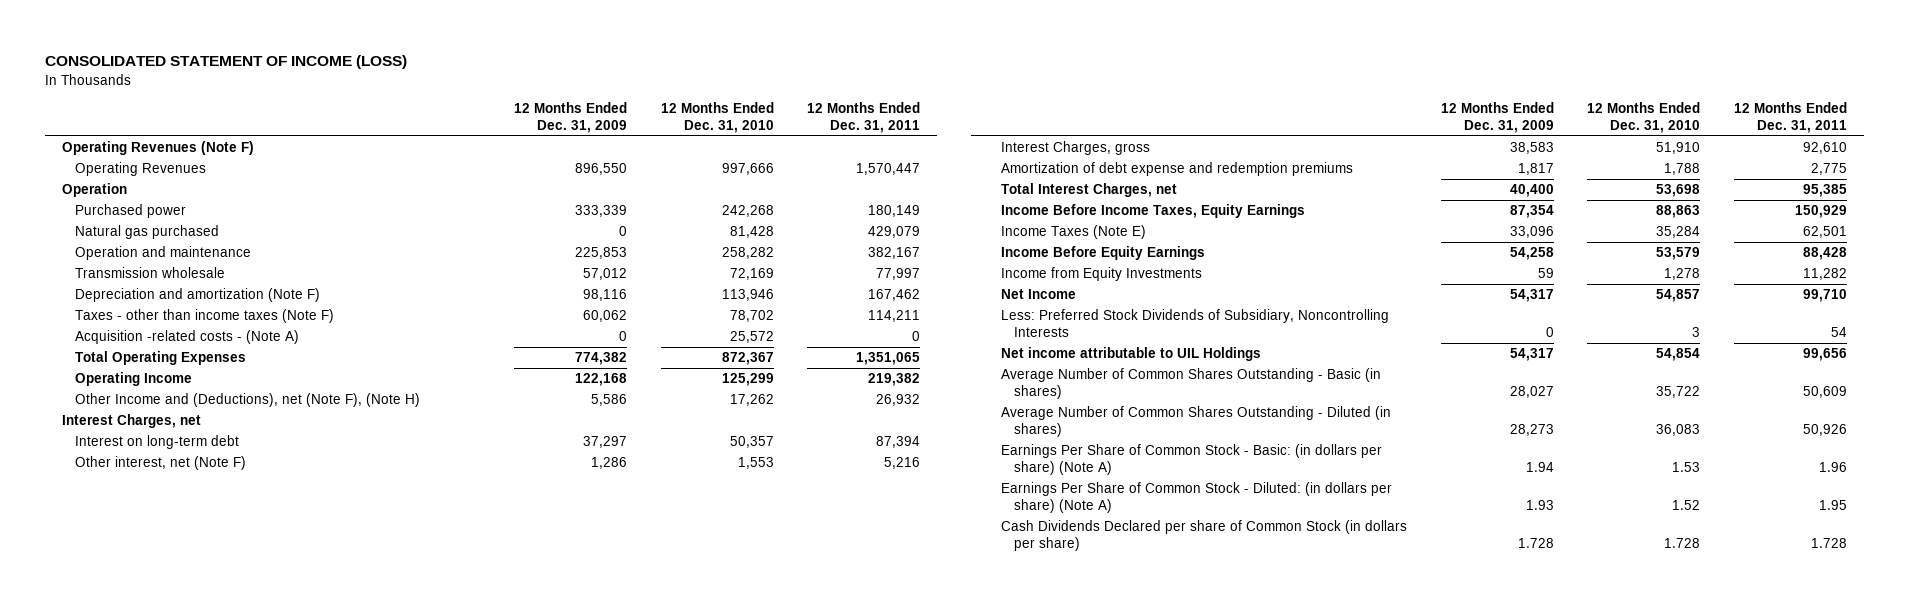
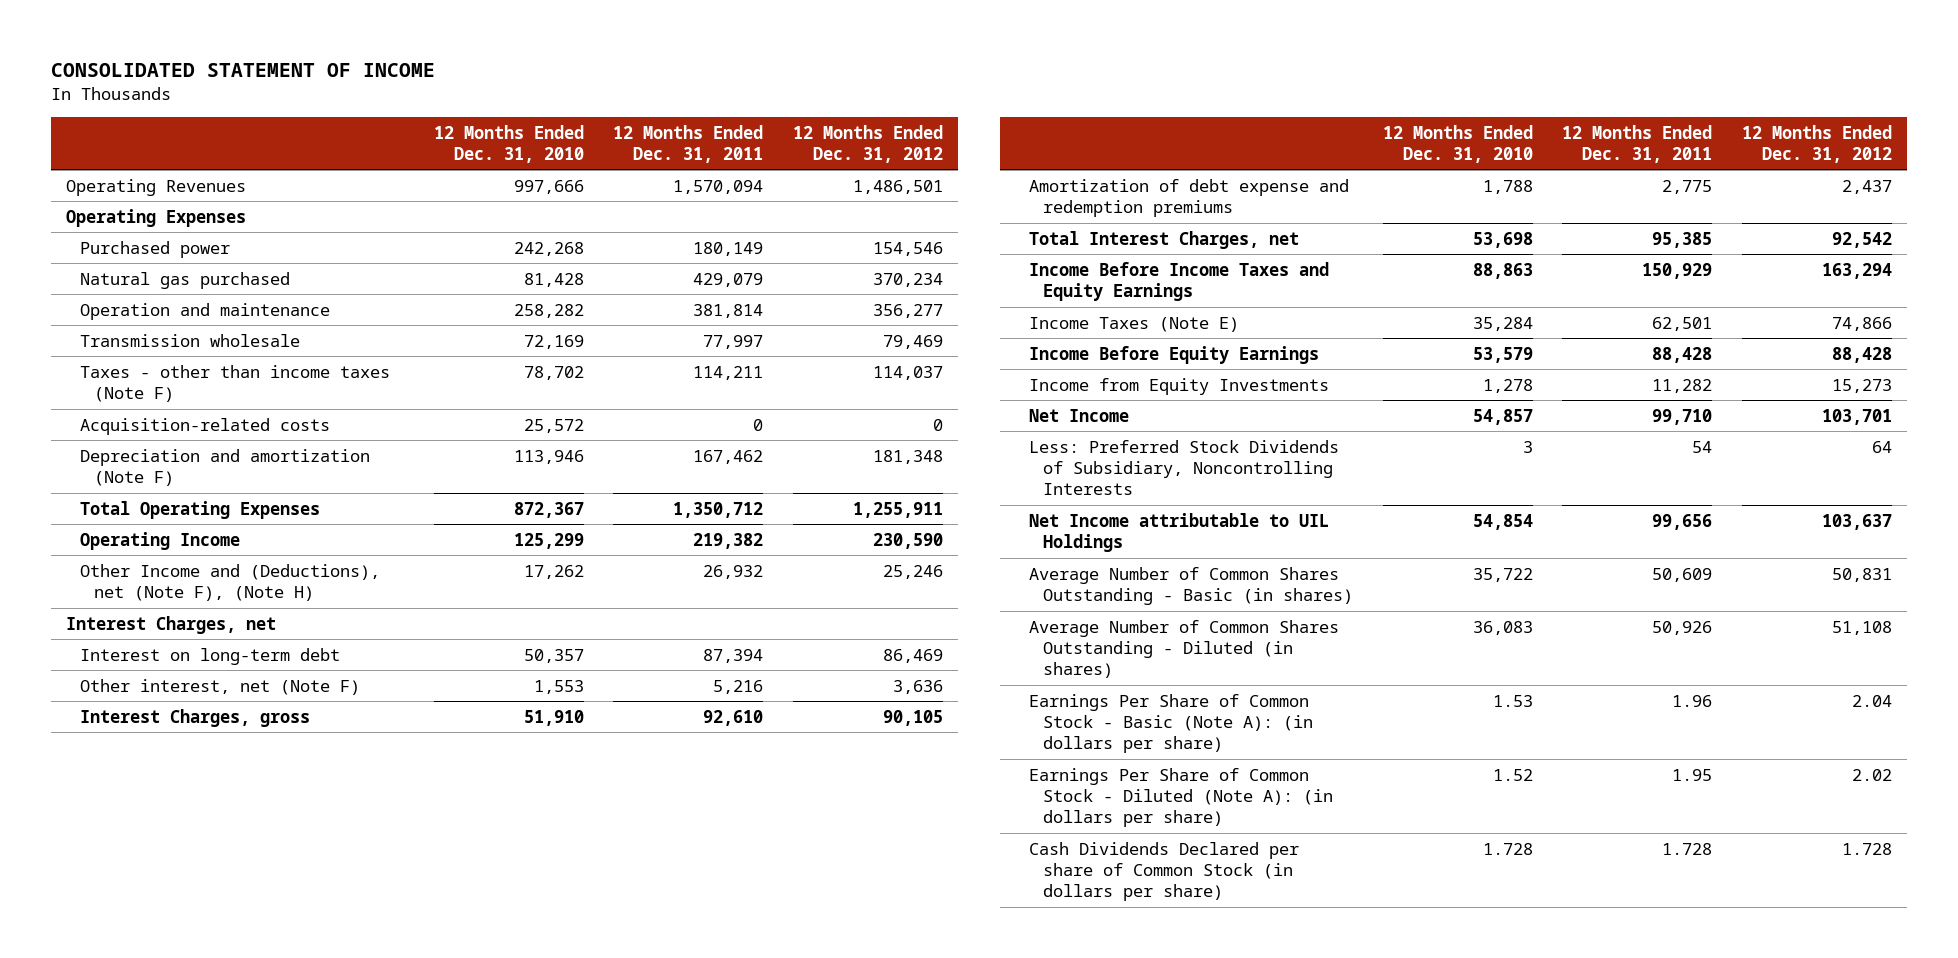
- CONSOLIDATED STATEMENT OF INCOME (LOSS)
+ CONSOLIDATED STATEMENT OF INCOME
- | 12 Months Ended Dec. 31, 2009 | 12 Months Ended Dec. 31, 2010 | 12 Months Ended Dec. 31, 2011
+ | 12 Months Ended Dec. 31, 2010 | 12 Months Ended Dec. 31, 2011 | 12 Months Ended Dec. 31, 2012
- Operating Revenues (Note F)
- Operating Revenues | 896,550 | 997,666 | 1,570,447
- Operation
+ Operating Revenues | 997,666 | 1,570,094 | 1,486,501
+ Operating Expenses
- Operation and maintenance | 225,853 | 258,282 | 382,167
+ Operation and maintenance | 258,282 | 381,814 | 356,277
- Acquisition -related costs - (Note A) | 0 | 25,572 | 0
- Total Operating Expenses | 774,382 | 872,367 | 1,351,065
+ Acquisition-related costs | 25,572 | 0 | 0
moved down: Depreciation and amortization (Note F) | 113,946 | 167,462 | 181,348
+ Total Operating Expenses | 872,367 | 1,350,712 | 1,255,911
- Income Before Income Taxes, Equity Earnings | 87,354 | 88,863 | 150,929
+ Income Before Income Taxes and Equity Earnings | 88,863 | 150,929 | 163,294
- Net income attributable to UIL Holdings | 54,317 | 54,854 | 99,656
+ Net Income attributable to UIL Holdings | 54,854 | 99,656 | 103,637
- Earnings Per Share of Common Stock - Basic: (in dollars per share) (Note A) | 1.94 | 1.53 | 1.96
- Earnings Per Share of Common Stock - Diluted: (in dollars per share) (Note A) | 1.93 | 1.52 | 1.95
+ Earnings Per Share of Common Stock - Basic (Note A): (in dollars per share) | 1.53 | 1.96 | 2.04
+ Earnings Per Share of Common Stock - Diluted (Note A): (in dollars per share) | 1.52 | 1.95 | 2.02

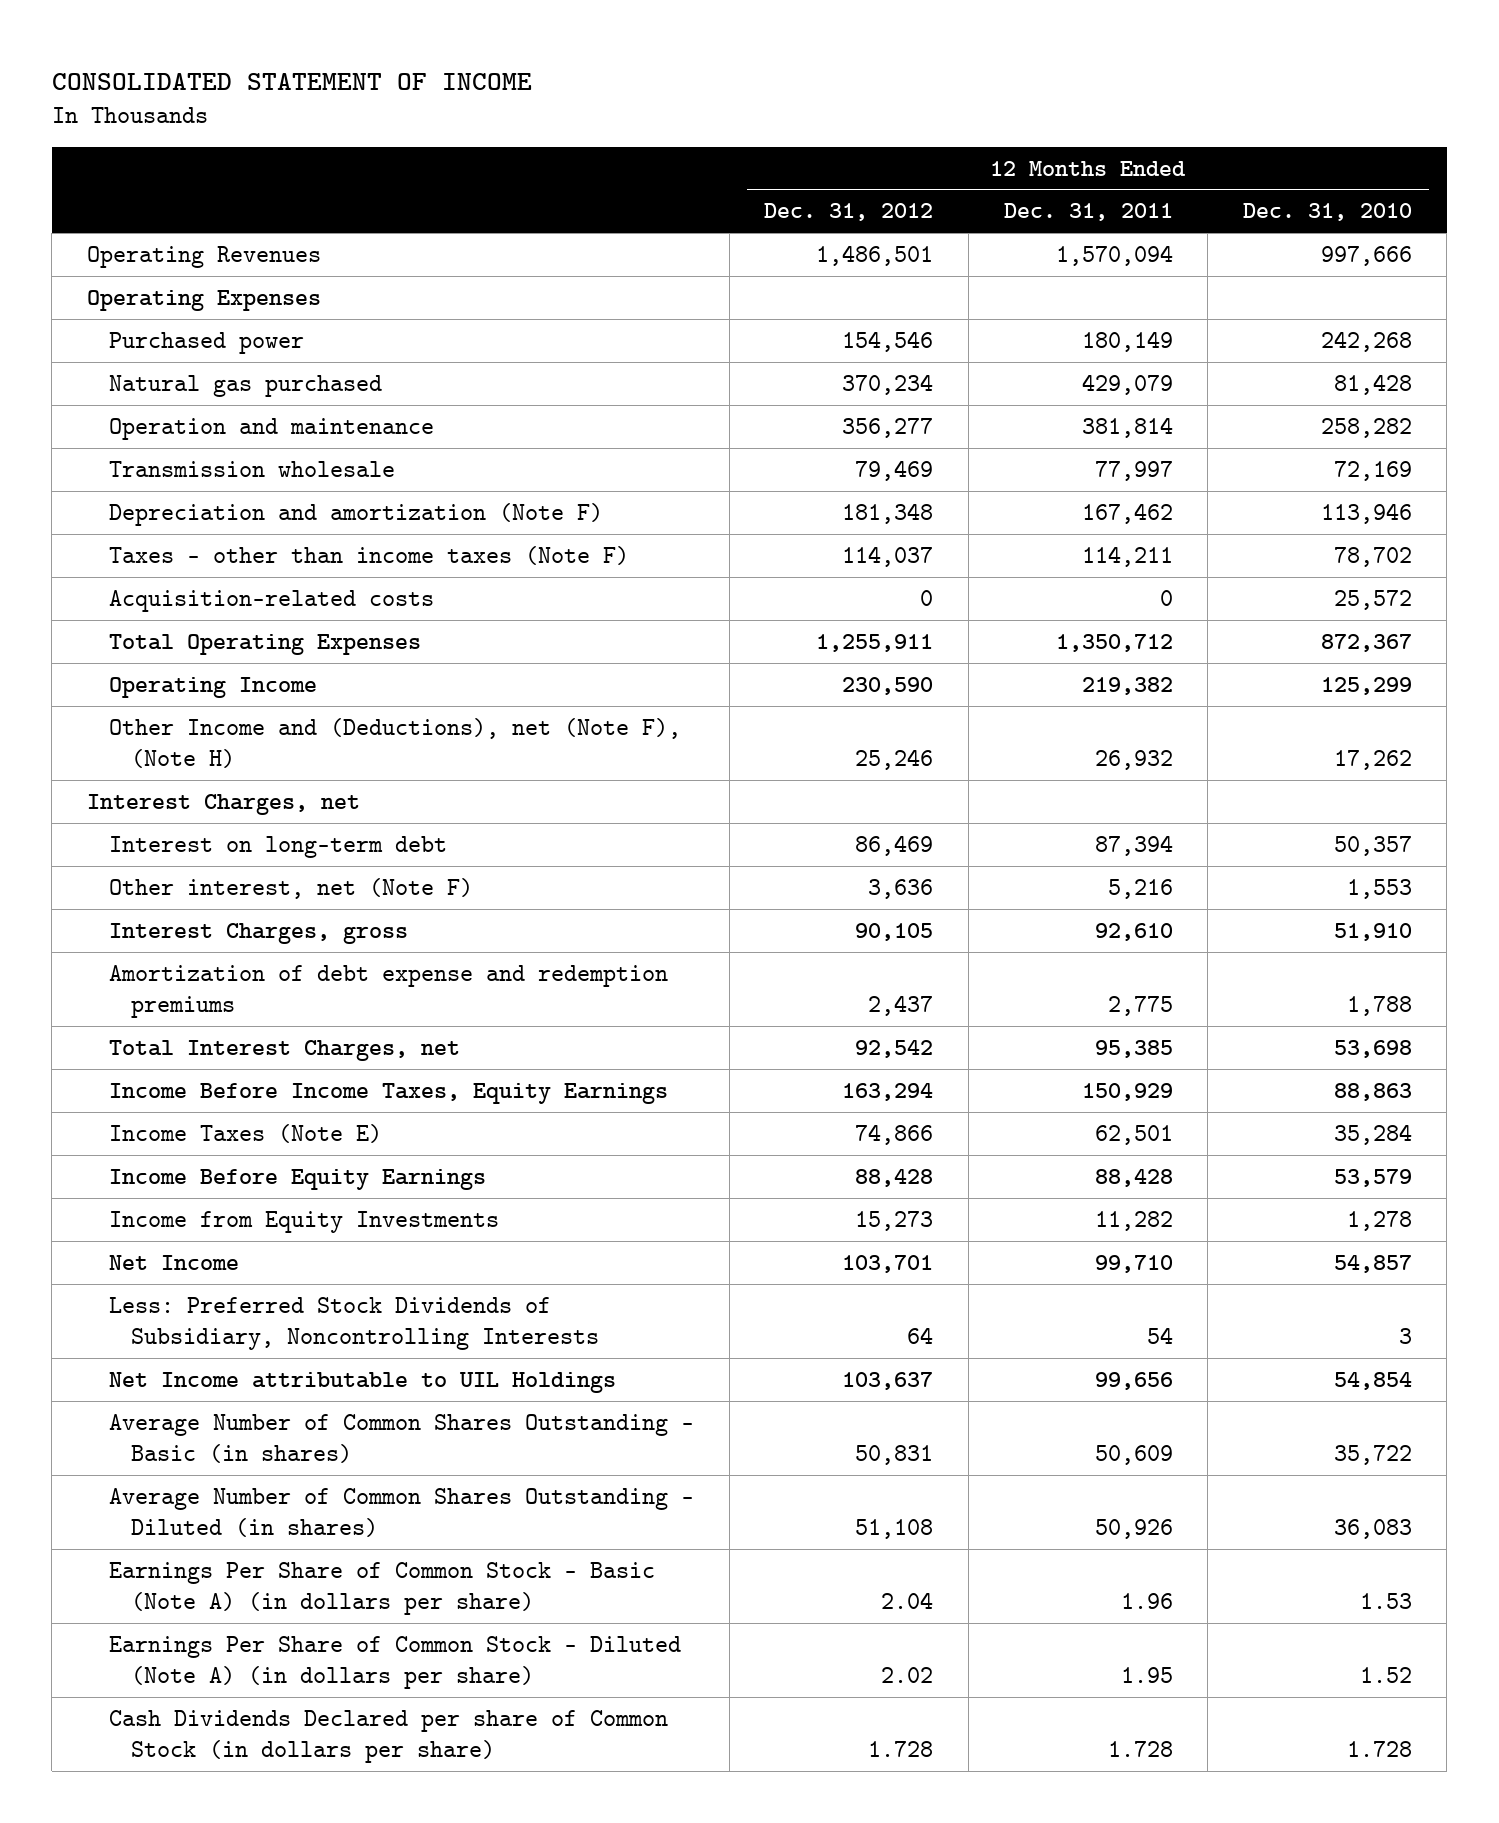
- | 12 Months Ended Dec. 31, 2010 | 12 Months Ended Dec. 31, 2011 | 12 Months Ended Dec. 31, 2012
+ | 12 Months Ended Dec. 31, 2012 | 12 Months Ended Dec. 31, 2011 | 12 Months Ended Dec. 31, 2010
moved up: Depreciation and amortization (Note F) | 181,348 | 167,462 | 113,946
- Income Before Income Taxes and Equity Earnings | 88,863 | 150,929 | 163,294
+ Income Before Income Taxes, Equity Earnings | 163,294 | 150,929 | 88,863
- Earnings Per Share of Common Stock - Basic (Note A): (in dollars per share) | 1.53 | 1.96 | 2.04
- Earnings Per Share of Common Stock - Diluted (Note A): (in dollars per share) | 1.52 | 1.95 | 2.02
+ Earnings Per Share of Common Stock - Basic (Note A) (in dollars per share) | 2.04 | 1.96 | 1.53
+ Earnings Per Share of Common Stock - Diluted (Note A) (in dollars per share) | 2.02 | 1.95 | 1.52

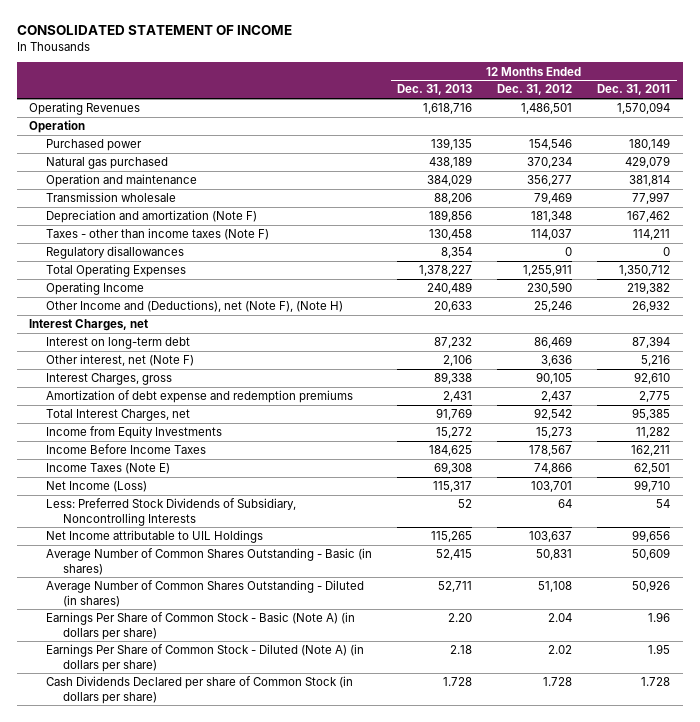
- | 12 Months Ended Dec. 31, 2012 | 12 Months Ended Dec. 31, 2011 | 12 Months Ended Dec. 31, 2010
+ | 12 Months Ended Dec. 31, 2013 | 12 Months Ended Dec. 31, 2012 | 12 Months Ended Dec. 31, 2011
- Operating Expenses
+ Operation
- Acquisition-related costs | 0 | 0 | 25,572
+ Regulatory disallowances | 8,354 | 0 | 0
- Income Before Income Taxes, Equity Earnings | 163,294 | 150,929 | 88,863
- Income Before Equity Earnings | 88,428 | 88,428 | 53,579
- Net Income | 103,701 | 99,710 | 54,857
+ Income Before Income Taxes | 184,625 | 178,567 | 162,211
moved down: Income Taxes (Note E) | 69,308 | 74,866 | 62,501
+ Net Income (Loss) | 115,317 | 103,701 | 99,710

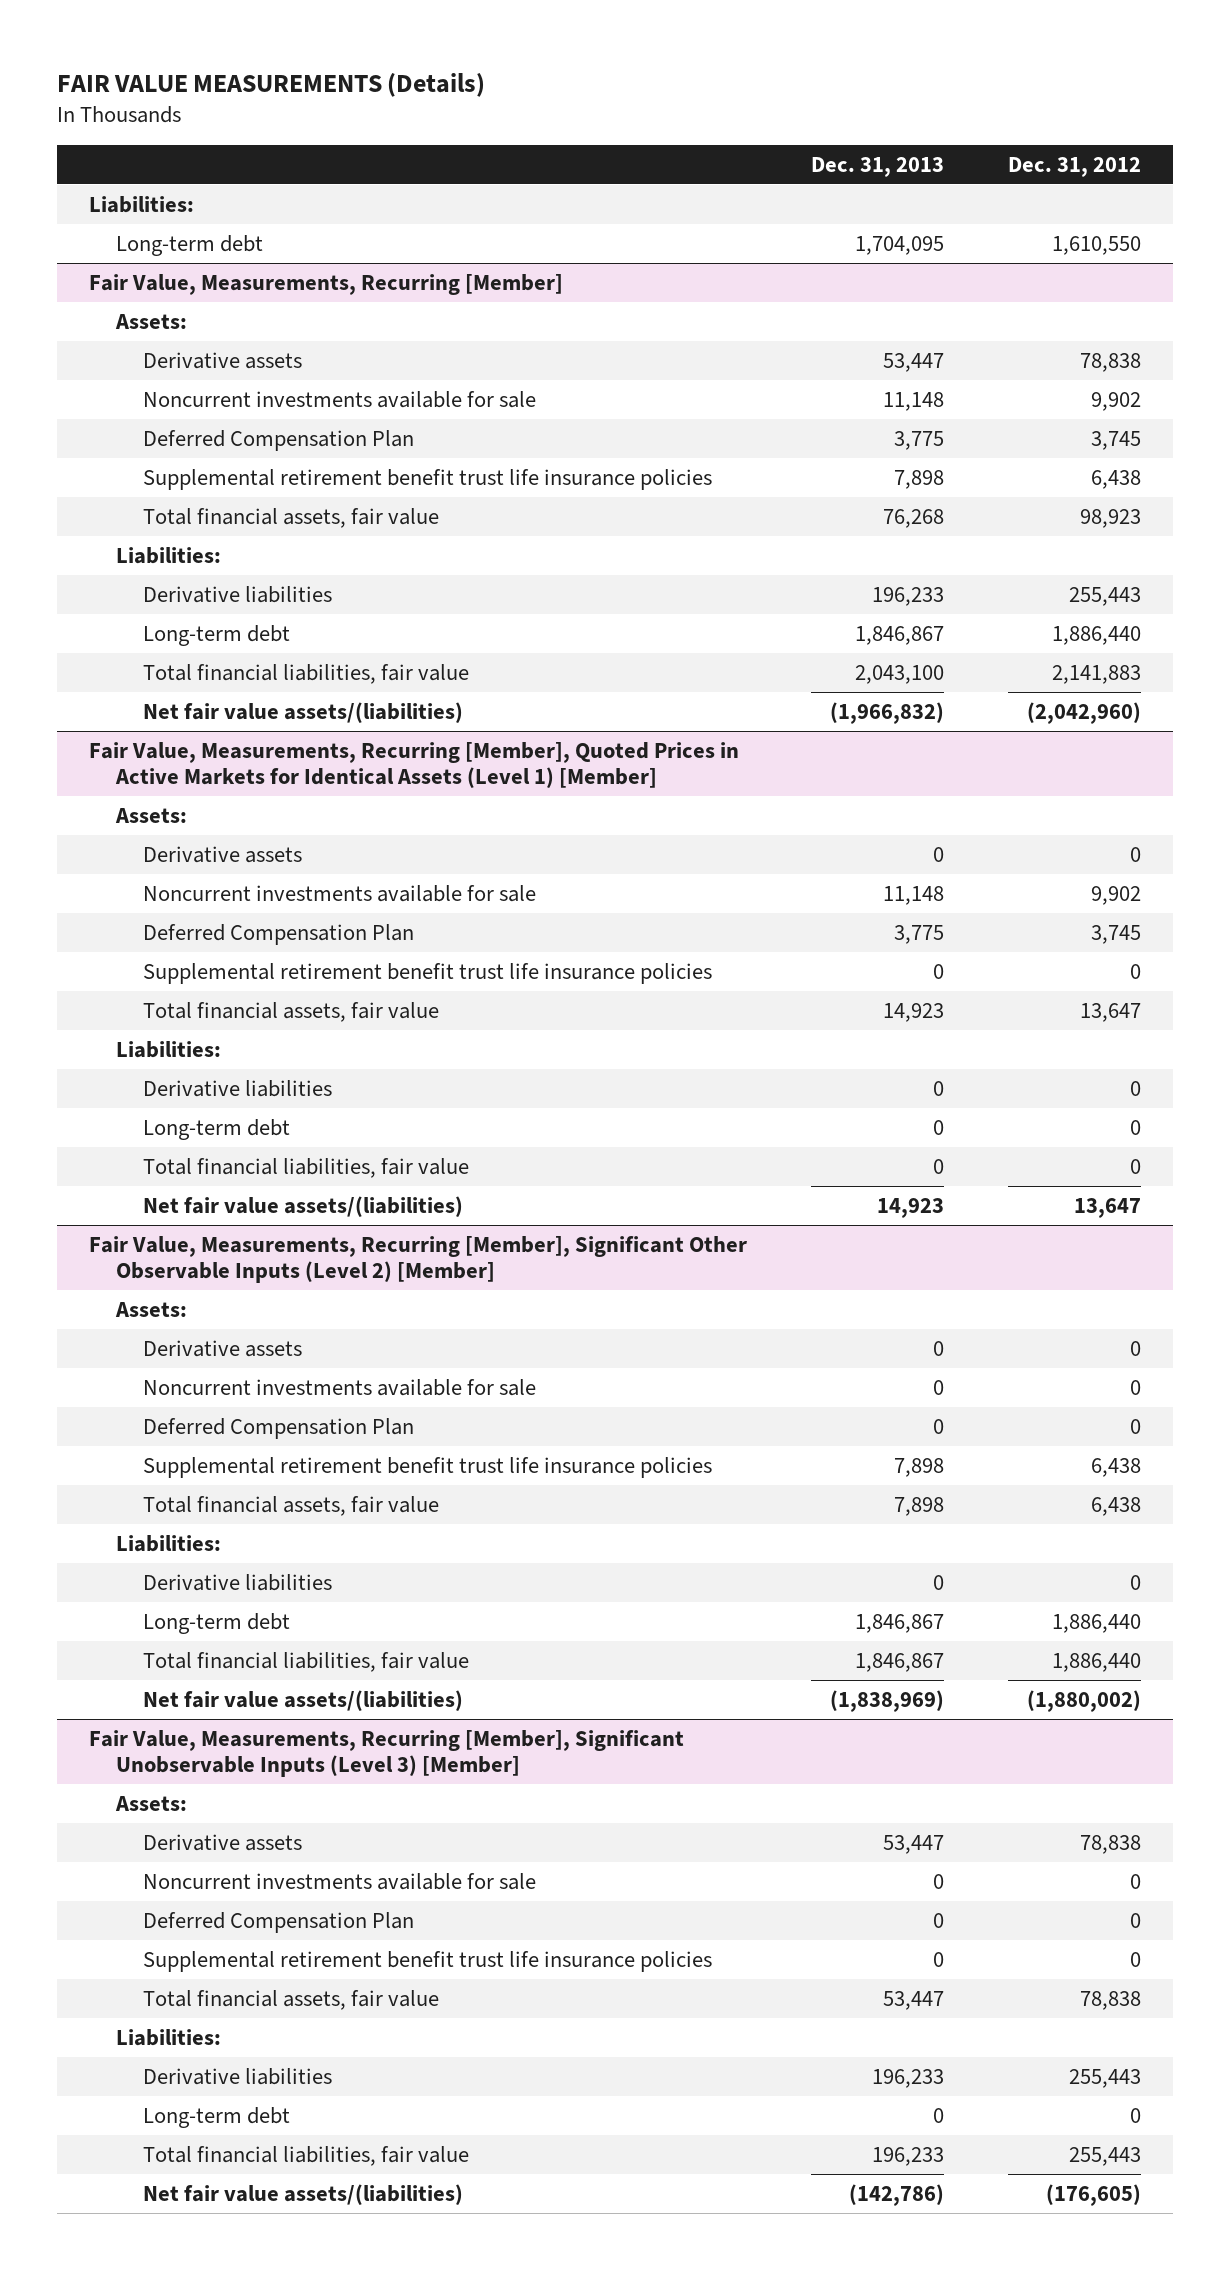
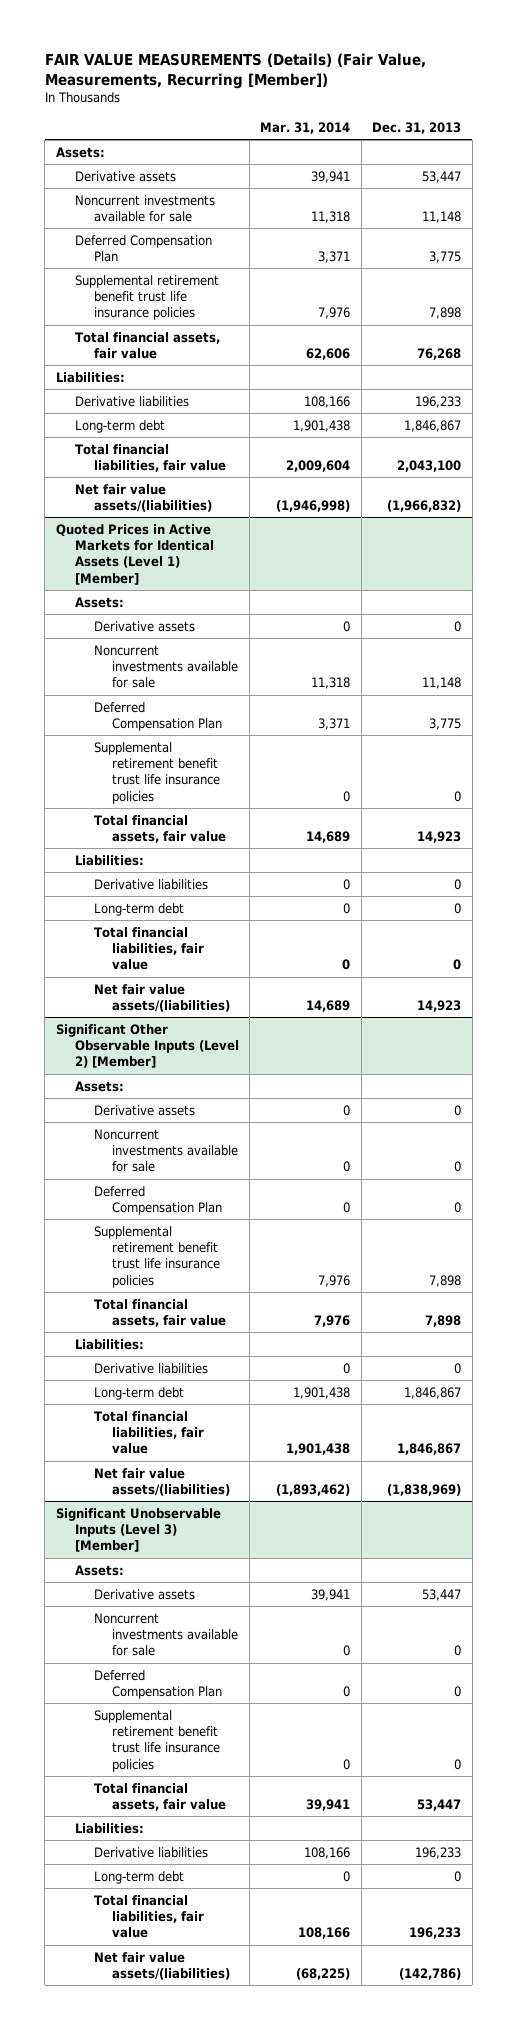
- FAIR VALUE MEASUREMENTS (Details)
+ FAIR VALUE MEASUREMENTS (Details) (Fair Value, Measurements, Recurring [Member])
- | Dec. 31, 2013 | Dec. 31, 2012
+ | Mar. 31, 2014 | Dec. 31, 2013
- Liabilities:
- Long-term debt | 1,704,095 | 1,610,550
- Fair Value, Measurements, Recurring [Member]
- Fair Value, Measurements, Recurring [Member], Quoted Prices in Active Markets for Identical Assets (Level 1) [Member]
+ Quoted Prices in Active Markets for Identical Assets (Level 1) [Member]
- Fair Value, Measurements, Recurring [Member], Significant Other Observable Inputs (Level 2) [Member]
+ Significant Other Observable Inputs (Level 2) [Member]
- Fair Value, Measurements, Recurring [Member], Significant Unobservable Inputs (Level 3) [Member]
+ Significant Unobservable Inputs (Level 3) [Member]

